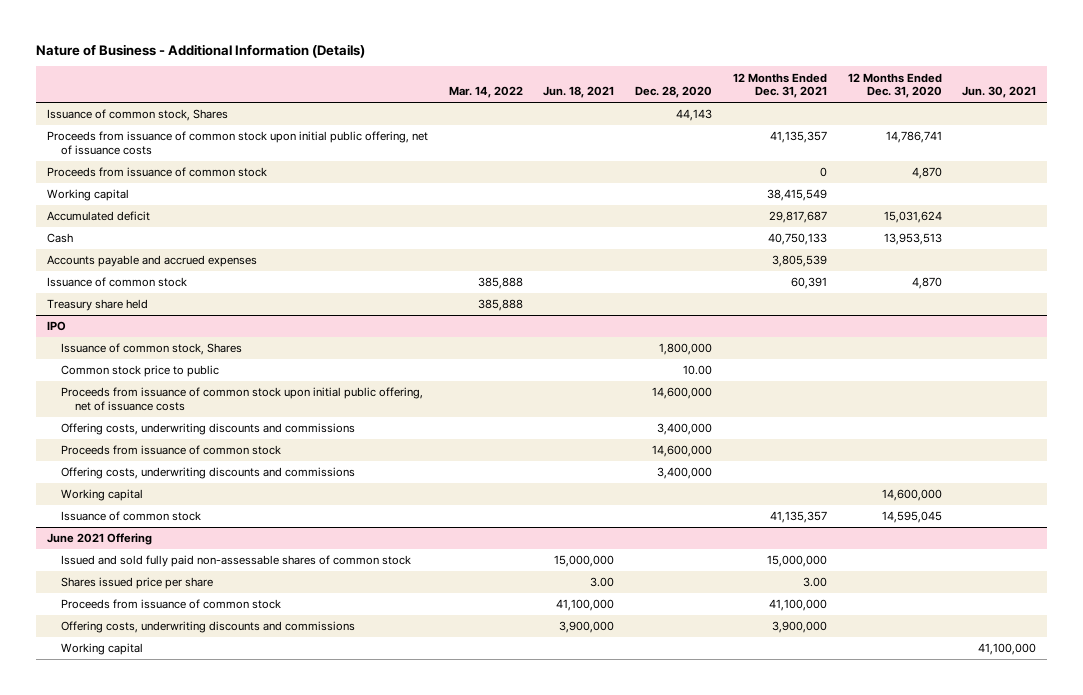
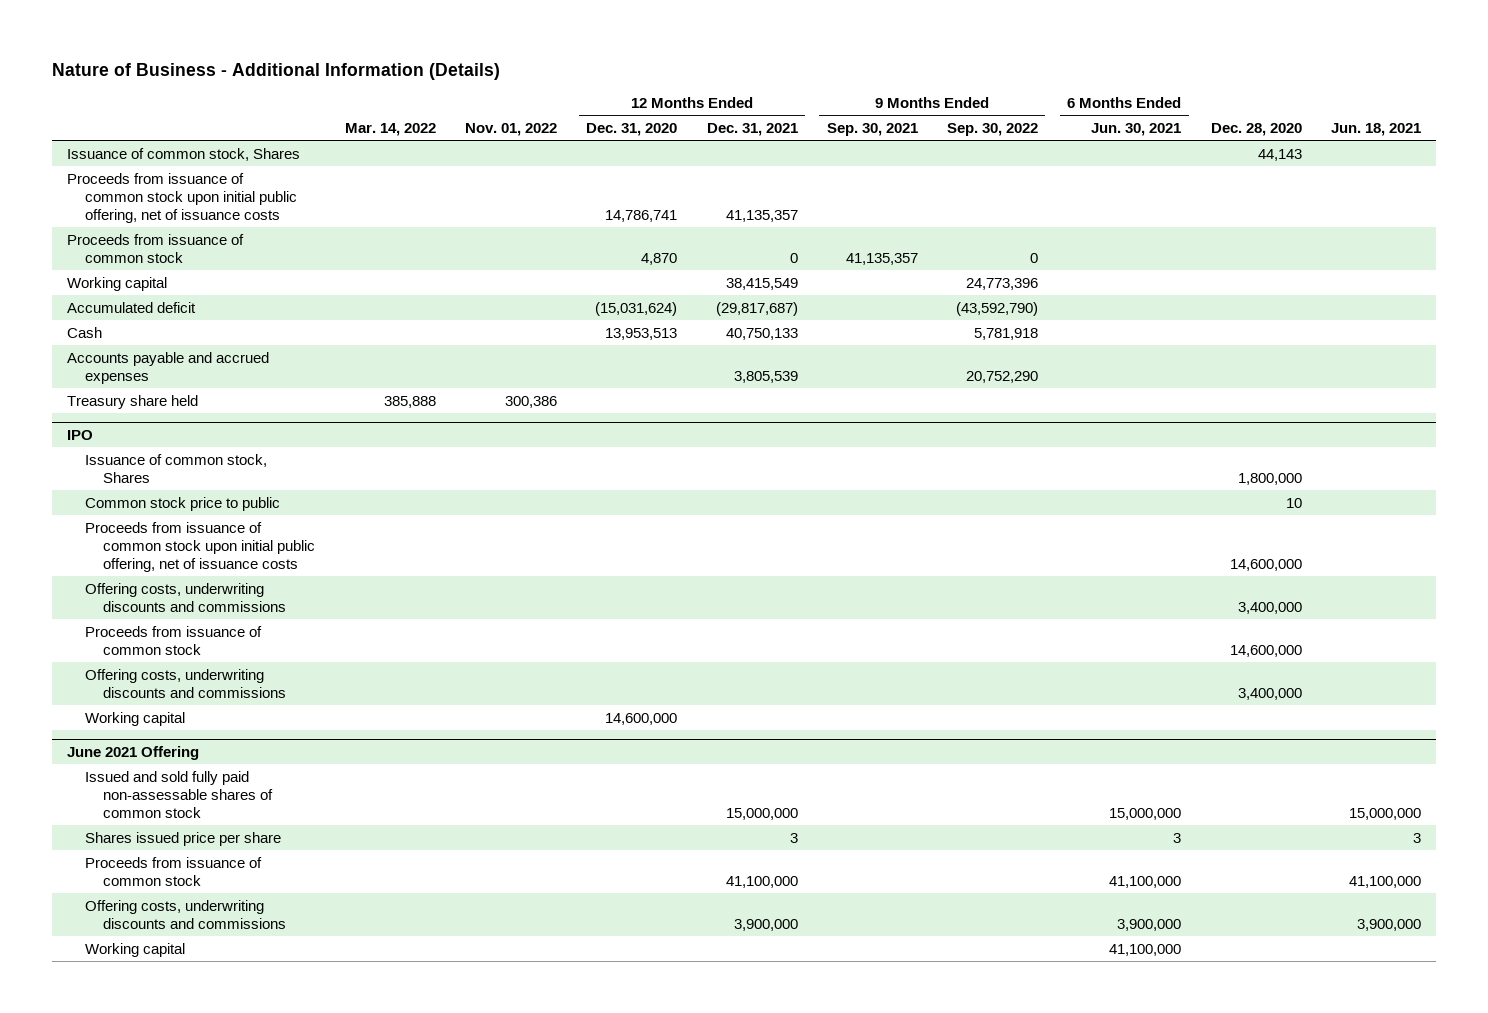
- | Mar. 14, 2022 | Jun. 18, 2021 | Dec. 28, 2020 | 12 Months Ended Dec. 31, 2021 | 12 Months Ended Dec. 31, 2020 | Jun. 30, 2021
+ | Mar. 14, 2022 | Nov. 01, 2022 | 12 Months Ended Dec. 31, 2020 | 12 Months Ended Dec. 31, 2021 | 9 Months Ended Sep. 30, 2021 | 9 Months Ended Sep. 30, 2022 | 6 Months Ended Jun. 30, 2021 | Dec. 28, 2020 | Jun. 18, 2021
- Accumulated deficit | | | | 29,817,687 | 15,031,624 |
+ Accumulated deficit | | | (15,031,624) | (29,817,687) | | (43,592,790) | | |
- Issuance of common stock | 385,888 | | | 60,391 | 4,870 |
@ IPO
- Common stock price to public | | | 10.00 | | |
+ Common stock price to public | | | | | | | | 10 |
- Issuance of common stock | | | | 41,135,357 | 14,595,045 |
@ June 2021 Offering
- Shares issued price per share | | 3.00 | | 3.00 | |
+ Shares issued price per share | | | | 3 | | | 3 | | 3

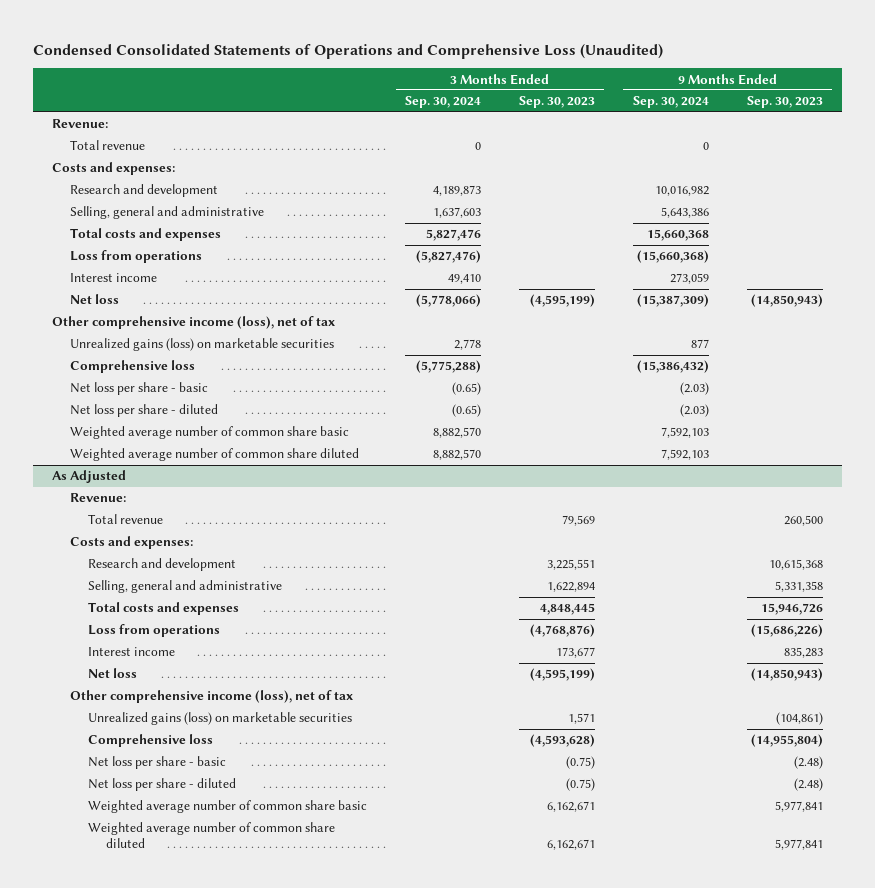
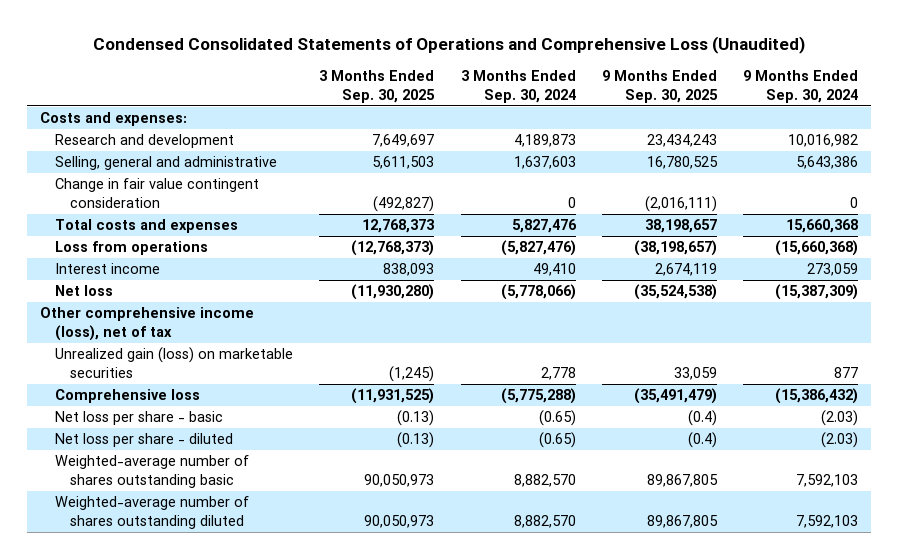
- | 3 Months Ended Sep. 30, 2024 | 3 Months Ended Sep. 30, 2023 | 9 Months Ended Sep. 30, 2024 | 9 Months Ended Sep. 30, 2023
+ | 3 Months Ended Sep. 30, 2025 | 3 Months Ended Sep. 30, 2024 | 9 Months Ended Sep. 30, 2025 | 9 Months Ended Sep. 30, 2024
- Revenue:
- Total revenue | 0 | | 0 |
+ Change in fair value contingent consideration | (492,827) | 0 | (2,016,111) | 0
- Unrealized gains (loss) on marketable securities | 2,778 | | 877 |
+ Unrealized gain (loss) on marketable securities | (1,245) | 2,778 | 33,059 | 877
- Weighted average number of common share basic | 8,882,570 | | 7,592,103 |
- Weighted average number of common share diluted | 8,882,570 | | 7,592,103 |
- As Adjusted
- Revenue:
- Total revenue | | 79,569 | | 260,500
- Costs and expenses:
- Research and development | | 3,225,551 | | 10,615,368
- Selling, general and administrative | | 1,622,894 | | 5,331,358
- Total costs and expenses | | 4,848,445 | | 15,946,726
- Loss from operations | | (4,768,876) | | (15,686,226)
- Interest income | | 173,677 | | 835,283
- Net loss | | (4,595,199) | | (14,850,943)
- Other comprehensive income (loss), net of tax
- Unrealized gains (loss) on marketable securities | | 1,571 | | (104,861)
- Comprehensive loss | | (4,593,628) | | (14,955,804)
- Net loss per share - basic | | (0.75) | | (2.48)
- Net loss per share - diluted | | (0.75) | | (2.48)
- Weighted average number of common share basic | | 6,162,671 | | 5,977,841
- Weighted average number of common share diluted | | 6,162,671 | | 5,977,841
+ Weighted-average number of shares outstanding basic | 90,050,973 | 8,882,570 | 89,867,805 | 7,592,103
+ Weighted-average number of shares outstanding diluted | 90,050,973 | 8,882,570 | 89,867,805 | 7,592,103

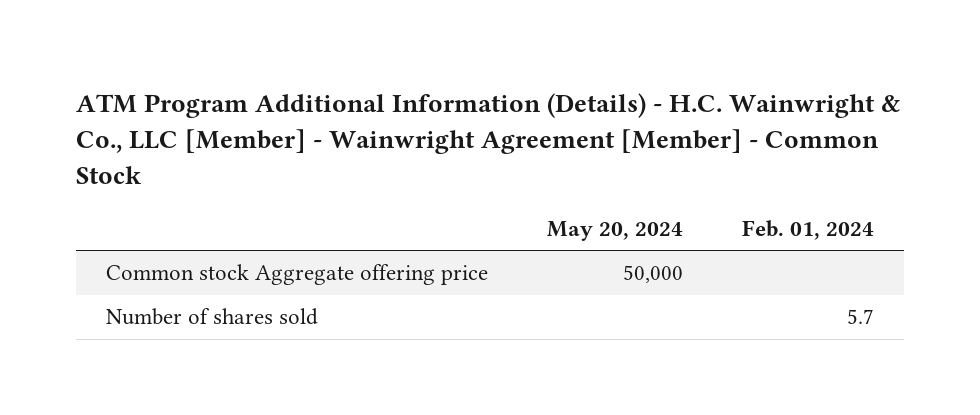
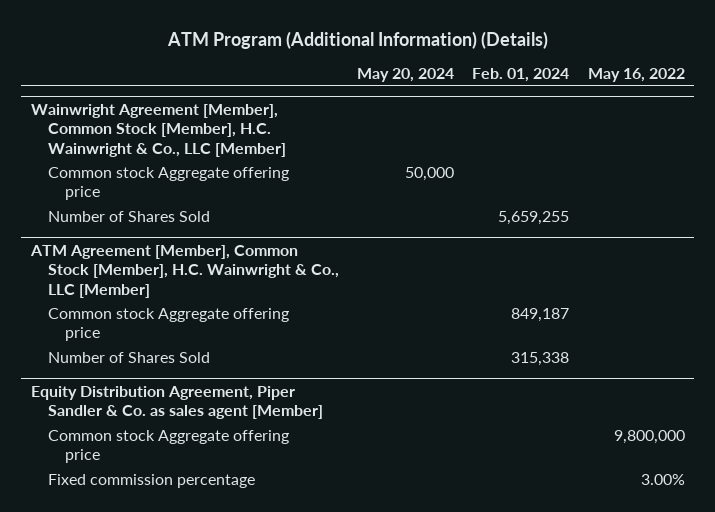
- ATM Program Additional Information (Details) - H.C. Wainwright & Co., LLC [Member] - Wainwright Agreement [Member] - Common Stock
+ ATM Program (Additional Information) (Details)
- | May 20, 2024 | Feb. 01, 2024
+ | May 20, 2024 | Feb. 01, 2024 | May 16, 2022
+ Wainwright Agreement [Member], Common Stock [Member], H.C. Wainwright & Co., LLC [Member]
- Number of shares sold | | 5.7
+ Number of Shares Sold | | 5,659,255 |
+ ATM Agreement [Member], Common Stock [Member], H.C. Wainwright & Co., LLC [Member]
+ Common stock Aggregate offering price | | 849,187 |
+ Number of Shares Sold | | 315,338 |
+ Equity Distribution Agreement, Piper Sandler & Co. as sales agent [Member]
+ Common stock Aggregate offering price | | | 9,800,000
+ Fixed commission percentage | | | 3.00%

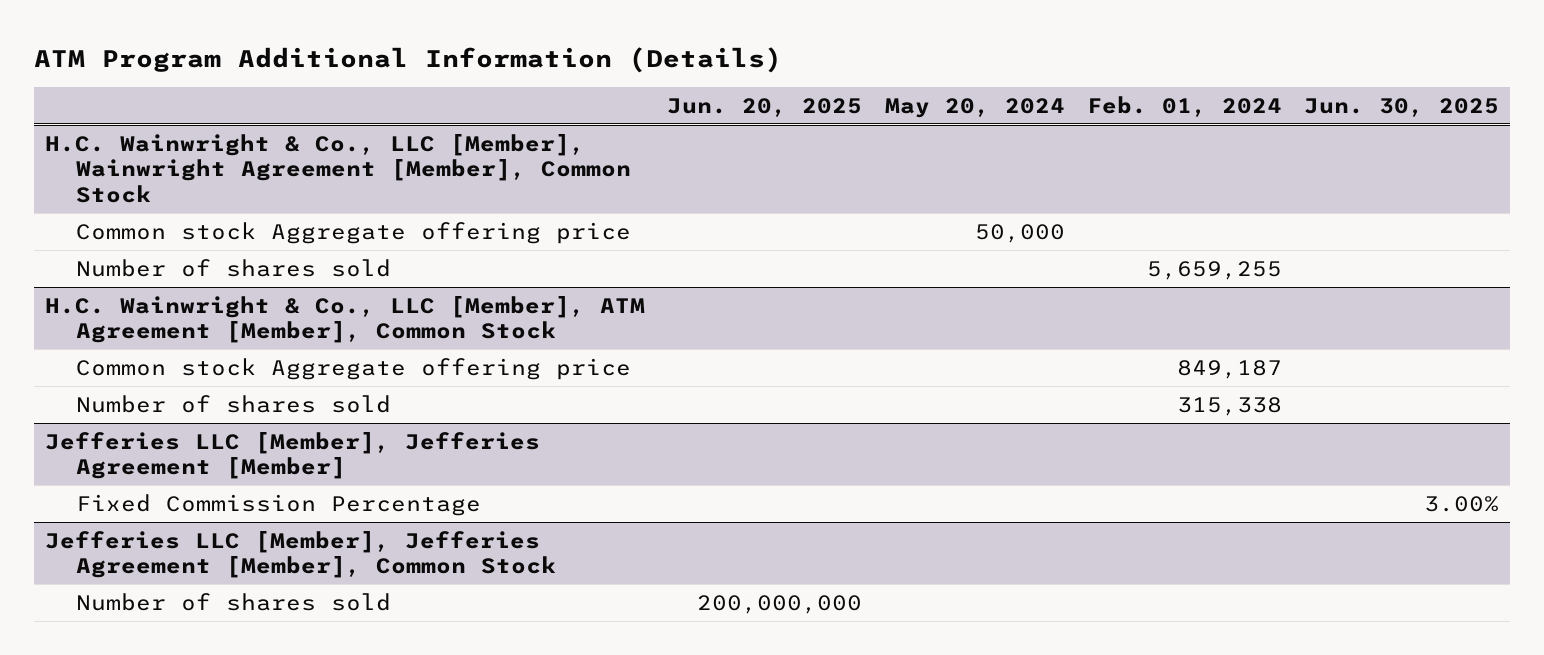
- ATM Program (Additional Information) (Details)
+ ATM Program Additional Information (Details)
- | May 20, 2024 | Feb. 01, 2024 | May 16, 2022
+ | Jun. 20, 2025 | May 20, 2024 | Feb. 01, 2024 | Jun. 30, 2025
- Wainwright Agreement [Member], Common Stock [Member], H.C. Wainwright & Co., LLC [Member]
+ H.C. Wainwright & Co., LLC [Member], Wainwright Agreement [Member], Common Stock
- Number of Shares Sold | | 5,659,255 |
- ATM Agreement [Member], Common Stock [Member], H.C. Wainwright & Co., LLC [Member]
+ Number of shares sold | | | 5,659,255 |
+ H.C. Wainwright & Co., LLC [Member], ATM Agreement [Member], Common Stock
- Number of Shares Sold | | 315,338 |
- Equity Distribution Agreement, Piper Sandler & Co. as sales agent [Member]
- Common stock Aggregate offering price | | | 9,800,000
- Fixed commission percentage | | | 3.00%
+ Number of shares sold | | | 315,338 |
+ Jefferies LLC [Member], Jefferies Agreement [Member]
+ Fixed Commission Percentage | | | | 3.00%
+ Jefferies LLC [Member], Jefferies Agreement [Member], Common Stock
+ Number of shares sold | 200,000,000 | | |

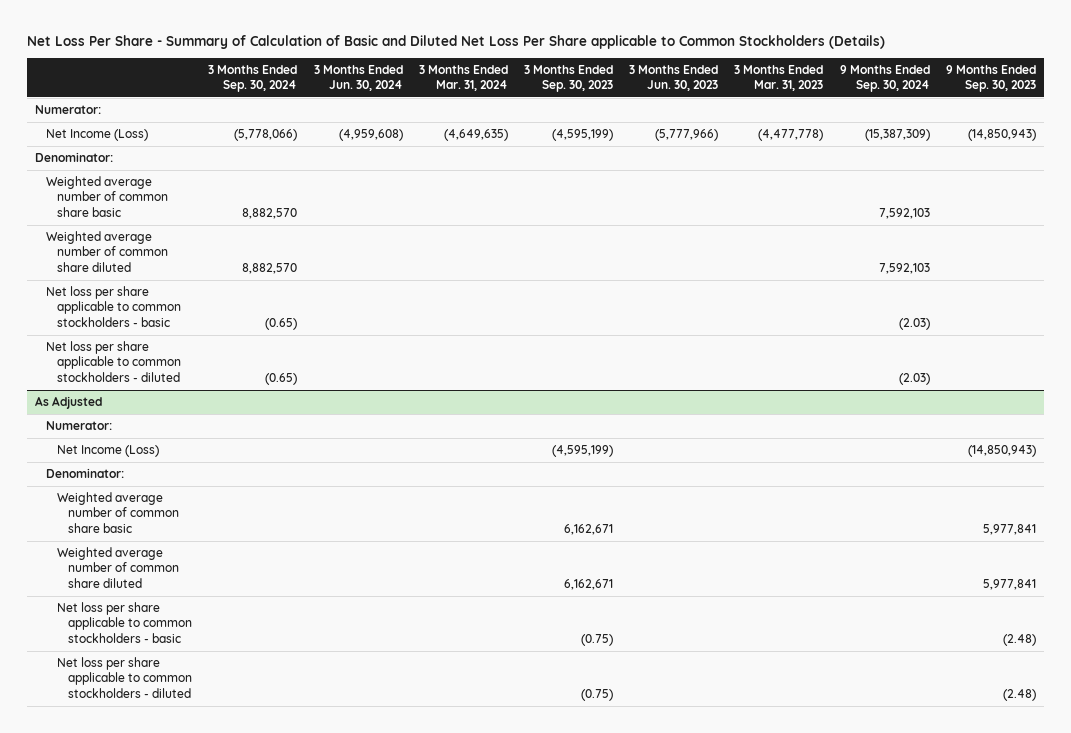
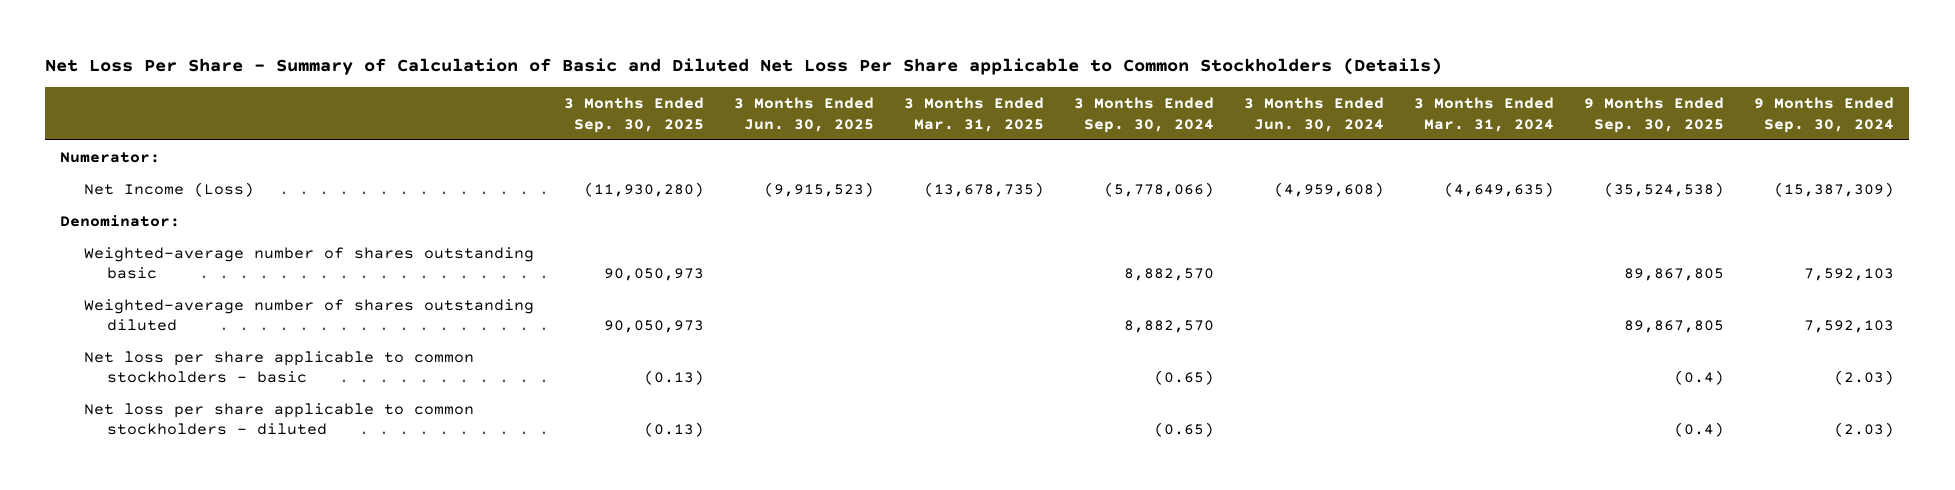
- | 3 Months Ended Sep. 30, 2024 | 3 Months Ended Jun. 30, 2024 | 3 Months Ended Mar. 31, 2024 | 3 Months Ended Sep. 30, 2023 | 3 Months Ended Jun. 30, 2023 | 3 Months Ended Mar. 31, 2023 | 9 Months Ended Sep. 30, 2024 | 9 Months Ended Sep. 30, 2023
+ | 3 Months Ended Sep. 30, 2025 | 3 Months Ended Jun. 30, 2025 | 3 Months Ended Mar. 31, 2025 | 3 Months Ended Sep. 30, 2024 | 3 Months Ended Jun. 30, 2024 | 3 Months Ended Mar. 31, 2024 | 9 Months Ended Sep. 30, 2025 | 9 Months Ended Sep. 30, 2024
- Weighted average number of common share basic | 8,882,570 | | | | | | 7,592,103 |
- Weighted average number of common share diluted | 8,882,570 | | | | | | 7,592,103 |
+ Weighted-average number of shares outstanding basic | 90,050,973 | | | 8,882,570 | | | 89,867,805 | 7,592,103
+ Weighted-average number of shares outstanding diluted | 90,050,973 | | | 8,882,570 | | | 89,867,805 | 7,592,103
- As Adjusted
- Numerator:
- Net Income (Loss) | | | | (4,595,199) | | | | (14,850,943)
- Denominator:
- Weighted average number of common share basic | | | | 6,162,671 | | | | 5,977,841
- Weighted average number of common share diluted | | | | 6,162,671 | | | | 5,977,841
- Net loss per share applicable to common stockholders - basic | | | | (0.75) | | | | (2.48)
- Net loss per share applicable to common stockholders - diluted | | | | (0.75) | | | | (2.48)

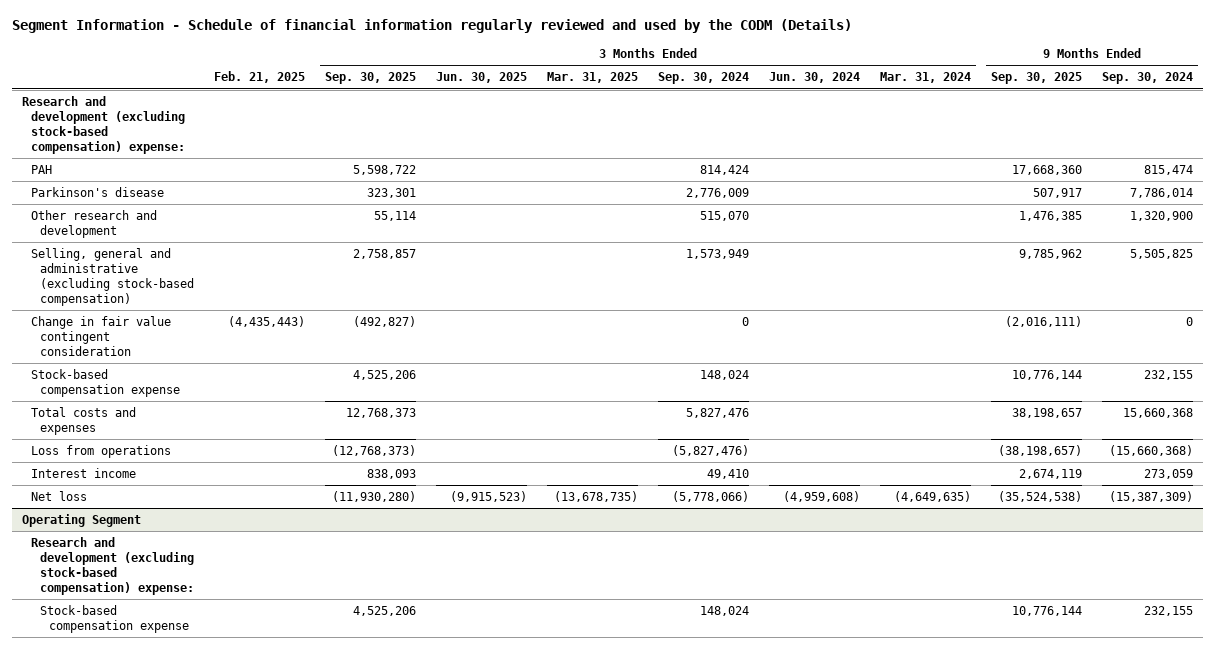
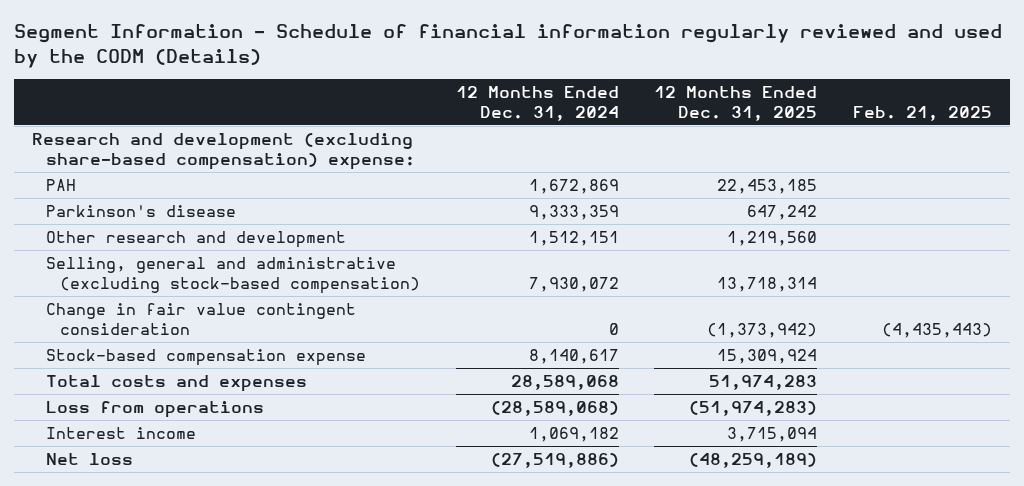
- | Feb. 21, 2025 | 3 Months Ended Sep. 30, 2025 | 3 Months Ended Jun. 30, 2025 | 3 Months Ended Mar. 31, 2025 | 3 Months Ended Sep. 30, 2024 | 3 Months Ended Jun. 30, 2024 | 3 Months Ended Mar. 31, 2024 | 9 Months Ended Sep. 30, 2025 | 9 Months Ended Sep. 30, 2024
+ | 12 Months Ended Dec. 31, 2024 | 12 Months Ended Dec. 31, 2025 | Feb. 21, 2025
- Research and development (excluding stock-based compensation) expense:
+ Research and development (excluding share-based compensation) expense:
- Operating Segment
- Research and development (excluding stock-based compensation) expense:
- Stock-based compensation expense | | 4,525,206 | | | 148,024 | | | 10,776,144 | 232,155

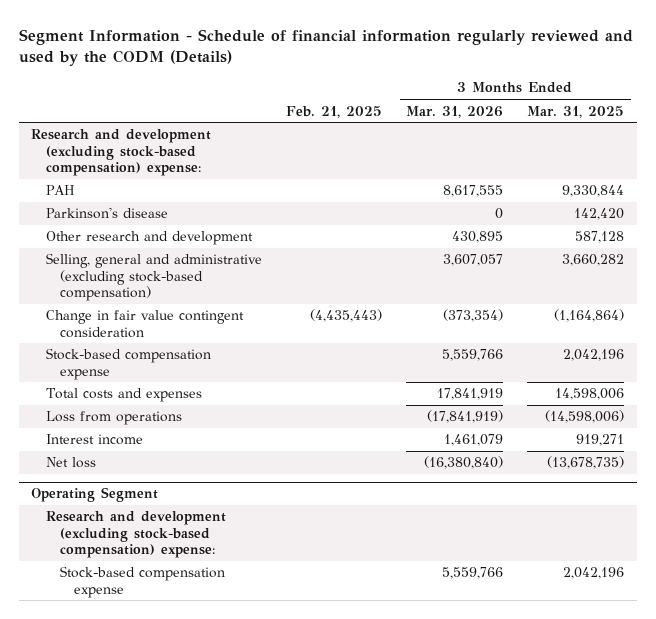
- | 12 Months Ended Dec. 31, 2024 | 12 Months Ended Dec. 31, 2025 | Feb. 21, 2025
+ | Feb. 21, 2025 | 3 Months Ended Mar. 31, 2026 | 3 Months Ended Mar. 31, 2025
- Research and development (excluding share-based compensation) expense:
+ Research and development (excluding stock-based compensation) expense:
+ Operating Segment
+ Research and development (excluding stock-based compensation) expense:
+ Stock-based compensation expense | | 5,559,766 | 2,042,196

